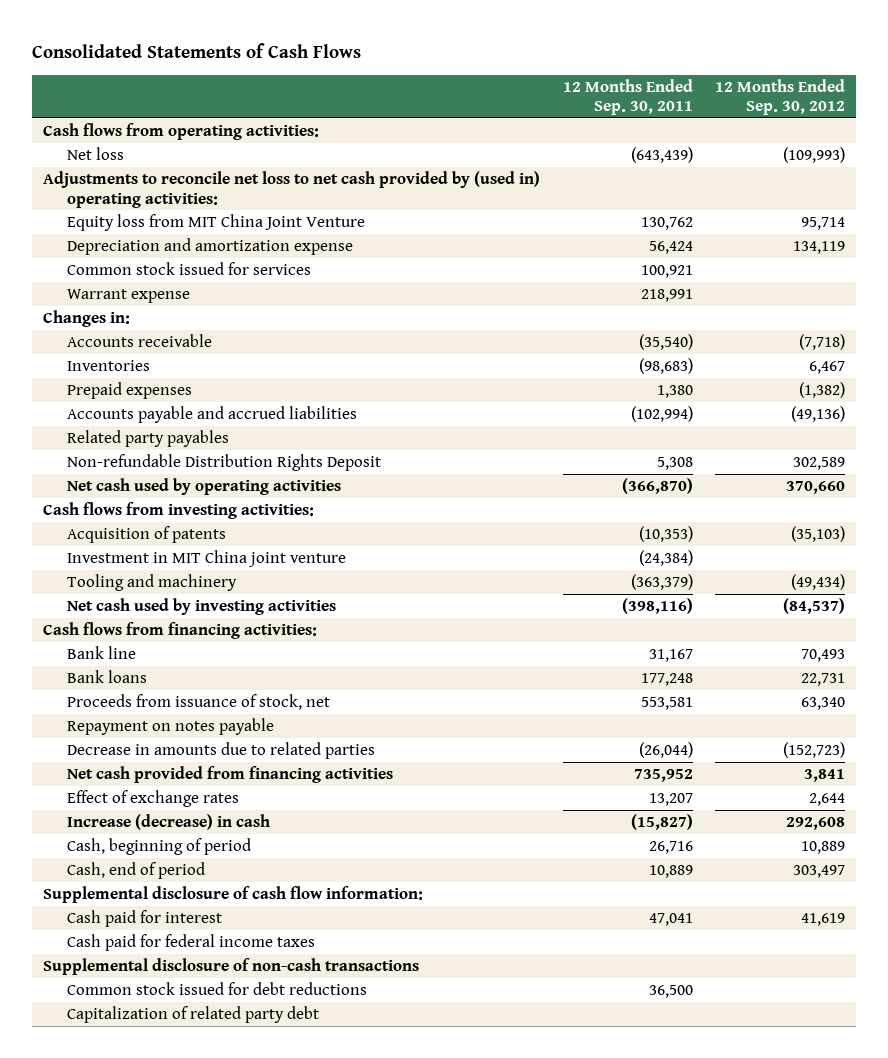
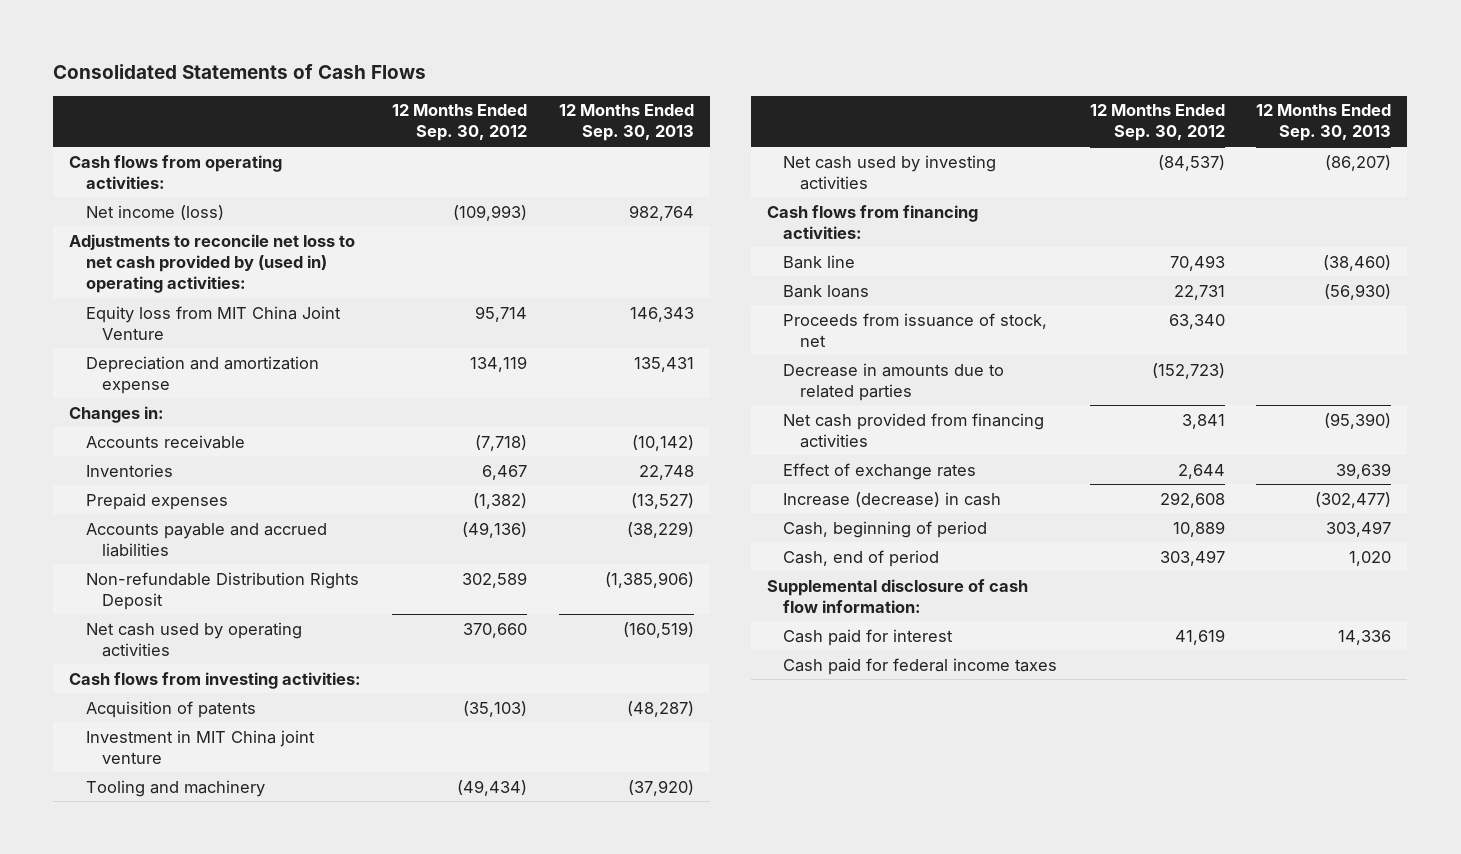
- | 12 Months Ended Sep. 30, 2011 | 12 Months Ended Sep. 30, 2012
+ | 12 Months Ended Sep. 30, 2012 | 12 Months Ended Sep. 30, 2013
- Net loss | (643,439) | (109,993)
+ Net income (loss) | (109,993) | 982,764
- Common stock issued for services | 100,921 |
- Warrant expense | 218,991 |
- Related party payables
- Repayment on notes payable
- Supplemental disclosure of non-cash transactions
- Common stock issued for debt reductions | 36,500 |
- Capitalization of related party debt

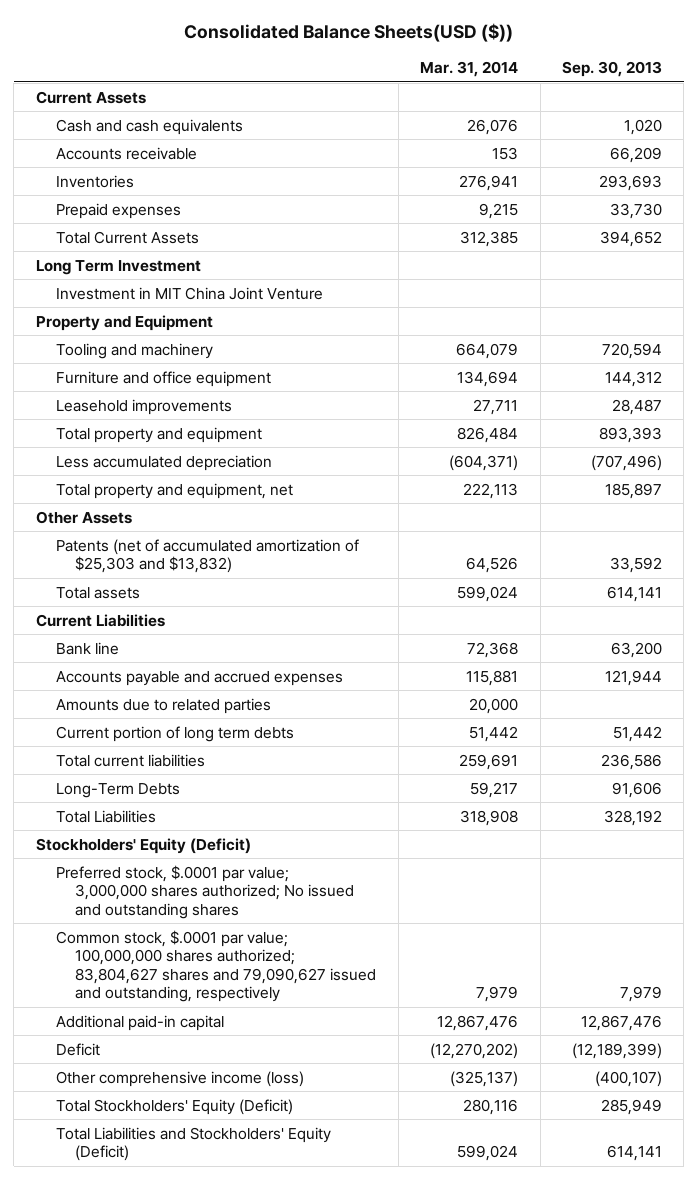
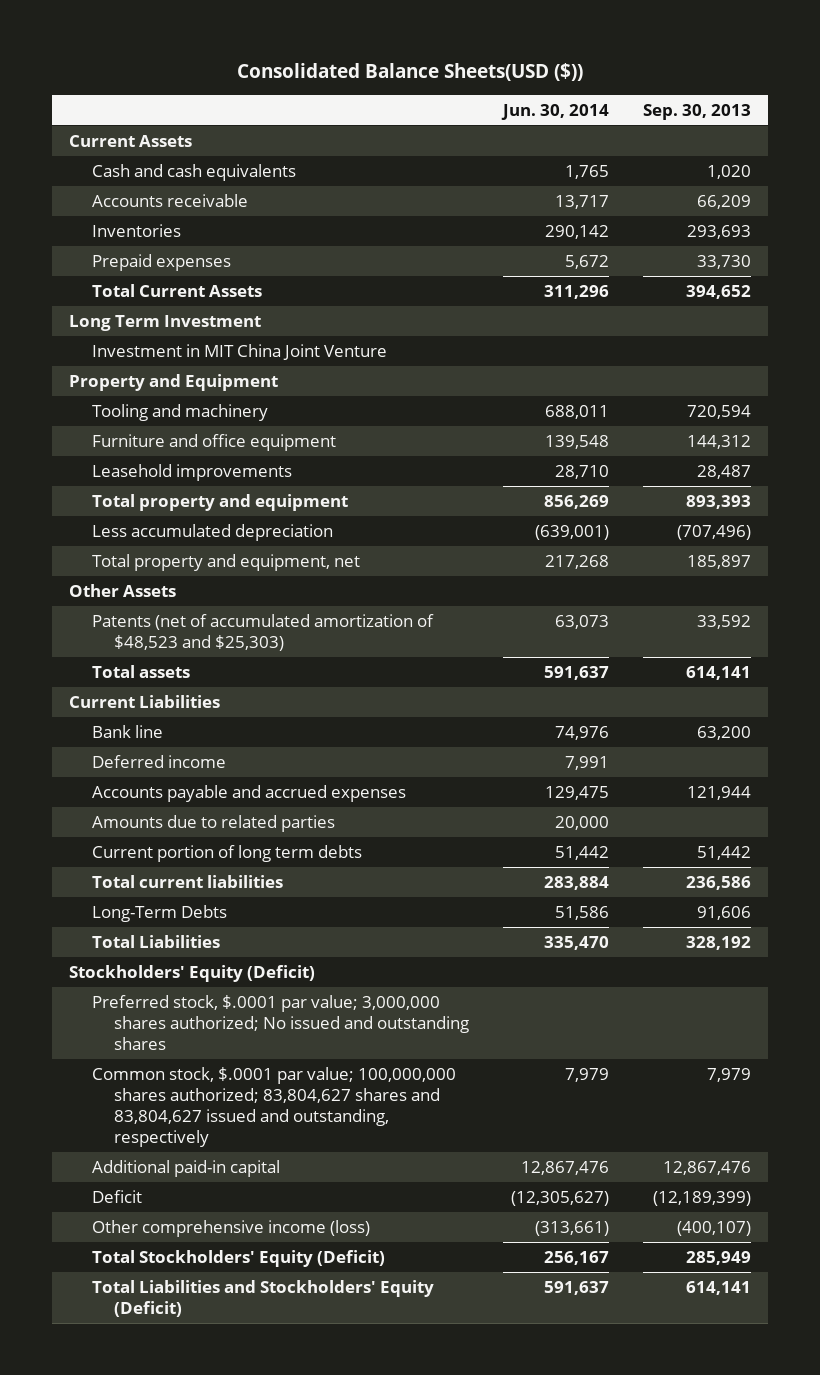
- | Mar. 31, 2014 | Sep. 30, 2013
+ | Jun. 30, 2014 | Sep. 30, 2013
- Patents (net of accumulated amortization of $25,303 and $13,832) | 64,526 | 33,592
+ Patents (net of accumulated amortization of $48,523 and $25,303) | 63,073 | 33,592
+ Deferred income | 7,991 |
- Common stock, $.0001 par value; 100,000,000 shares authorized; 83,804,627 shares and 79,090,627 issued and outstanding, respectively | 7,979 | 7,979
+ Common stock, $.0001 par value; 100,000,000 shares authorized; 83,804,627 shares and 83,804,627 issued and outstanding, respectively | 7,979 | 7,979

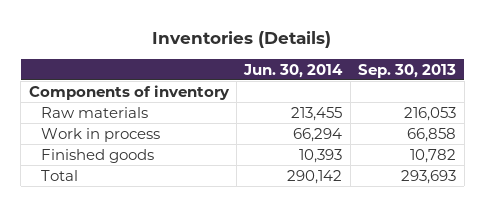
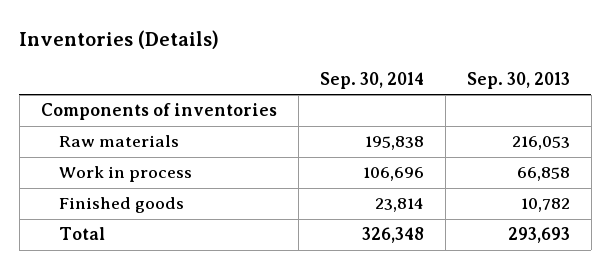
- | Jun. 30, 2014 | Sep. 30, 2013
+ | Sep. 30, 2014 | Sep. 30, 2013
- Components of inventory
+ Components of inventories

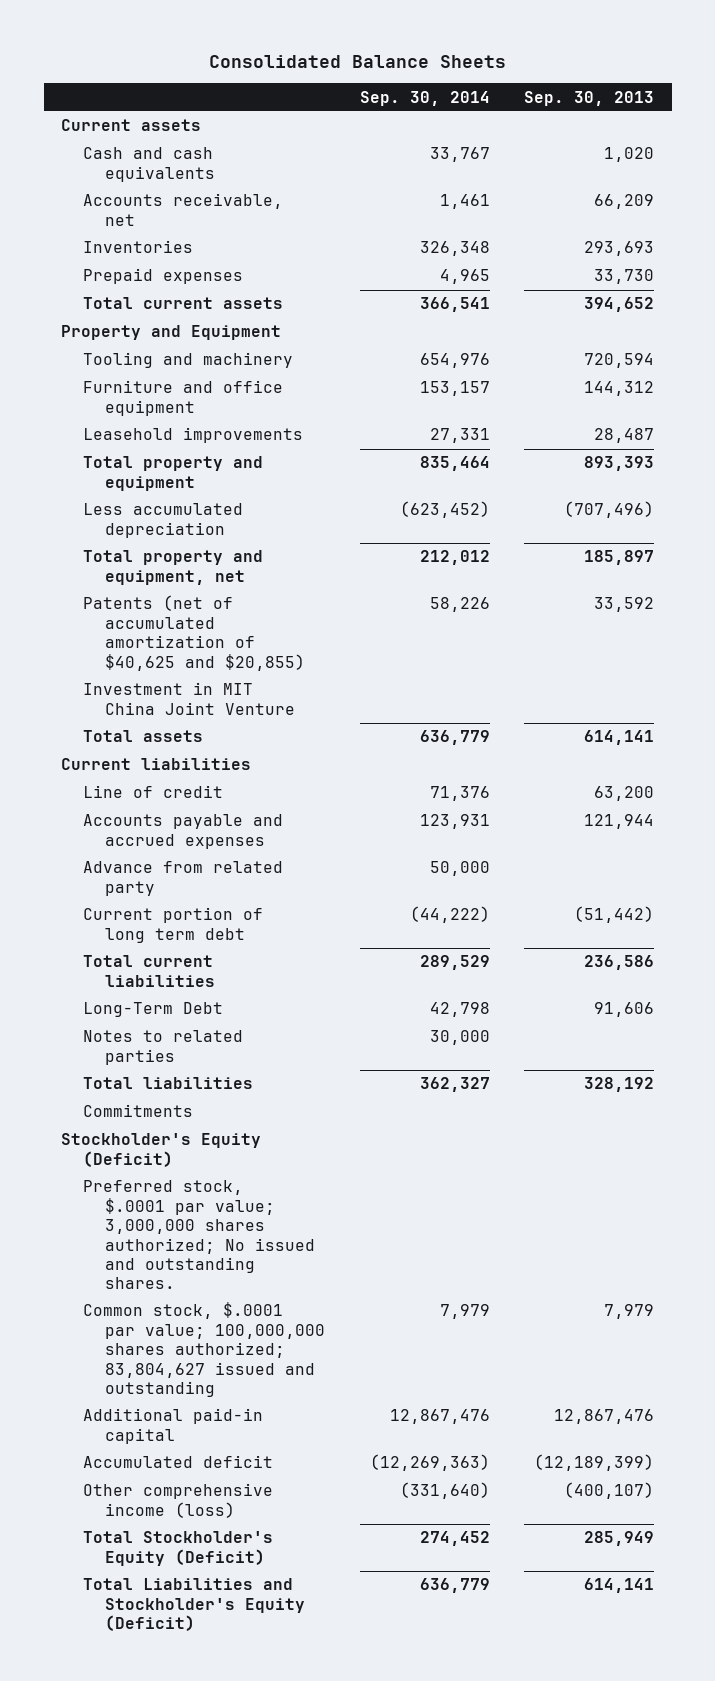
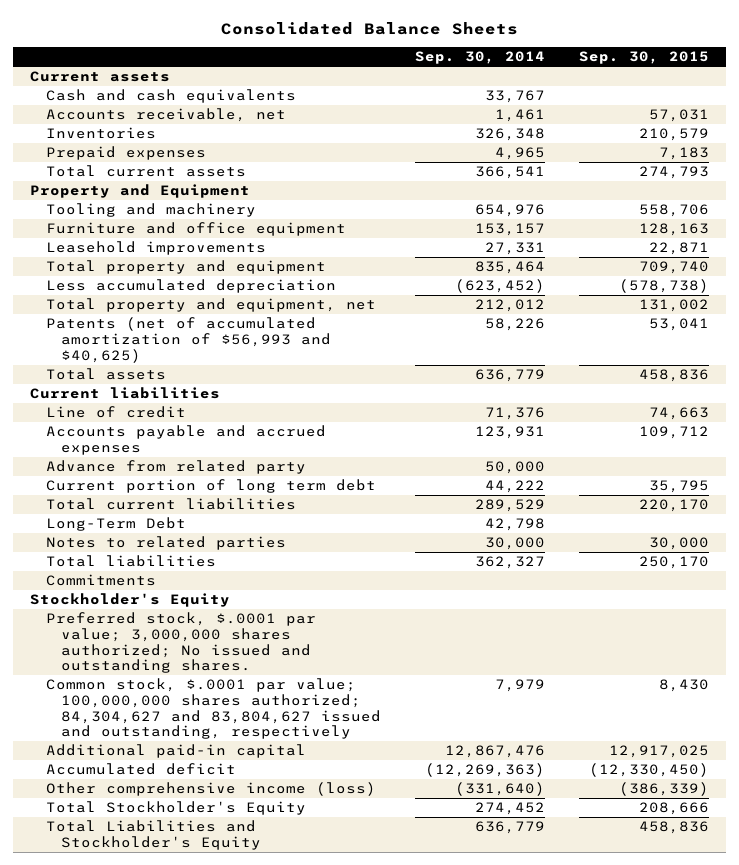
- | Sep. 30, 2014 | Sep. 30, 2013
+ | Sep. 30, 2014 | Sep. 30, 2015
- Patents (net of accumulated amortization of $40,625 and $20,855) | 58,226 | 33,592
- Investment in MIT China Joint Venture
+ Patents (net of accumulated amortization of $56,993 and $40,625) | 58,226 | 53,041
- Current portion of long term debt | (44,222) | (51,442)
+ Current portion of long term debt | 44,222 | 35,795
- Stockholder's Equity (Deficit)
+ Stockholder's Equity
- Common stock, $.0001 par value; 100,000,000 shares authorized; 83,804,627 issued and outstanding | 7,979 | 7,979
+ Common stock, $.0001 par value; 100,000,000 shares authorized; 84,304,627 and 83,804,627 issued and outstanding, respectively | 7,979 | 8,430
- Total Stockholder's Equity (Deficit) | 274,452 | 285,949
- Total Liabilities and Stockholder's Equity (Deficit) | 636,779 | 614,141
+ Total Stockholder's Equity | 274,452 | 208,666
+ Total Liabilities and Stockholder's Equity | 636,779 | 458,836

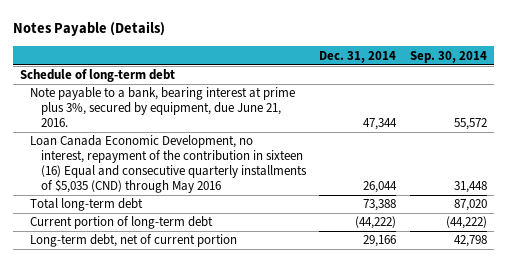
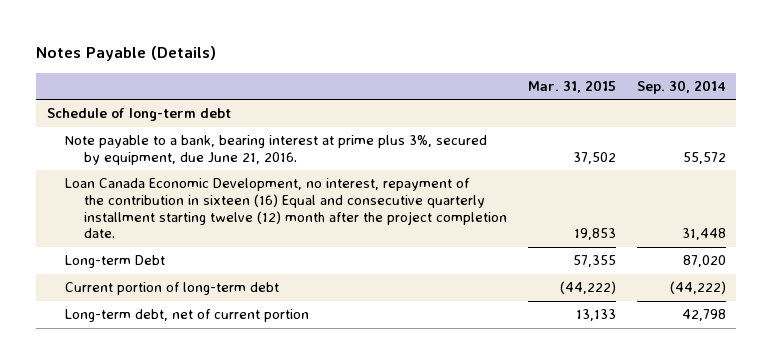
- | Dec. 31, 2014 | Sep. 30, 2014
+ | Mar. 31, 2015 | Sep. 30, 2014
- Loan Canada Economic Development, no interest, repayment of the contribution in sixteen (16) Equal and consecutive quarterly installments of $5,035 (CND) through May 2016 | 26,044 | 31,448
- Total long-term debt | 73,388 | 87,020
+ Loan Canada Economic Development, no interest, repayment of the contribution in sixteen (16) Equal and consecutive quarterly installment starting twelve (12) month after the project completion date. | 19,853 | 31,448
+ Long-term Debt | 57,355 | 87,020

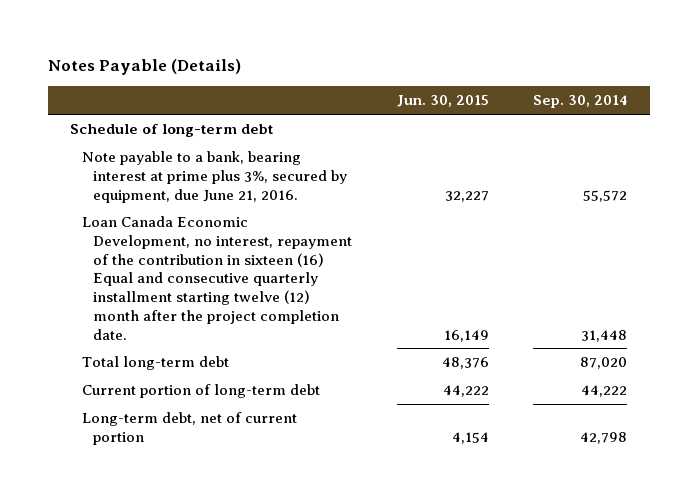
- | Mar. 31, 2015 | Sep. 30, 2014
+ | Jun. 30, 2015 | Sep. 30, 2014
- Long-term Debt | 57,355 | 87,020
- Current portion of long-term debt | (44,222) | (44,222)
+ Total long-term debt | 48,376 | 87,020
+ Current portion of long-term debt | 44,222 | 44,222

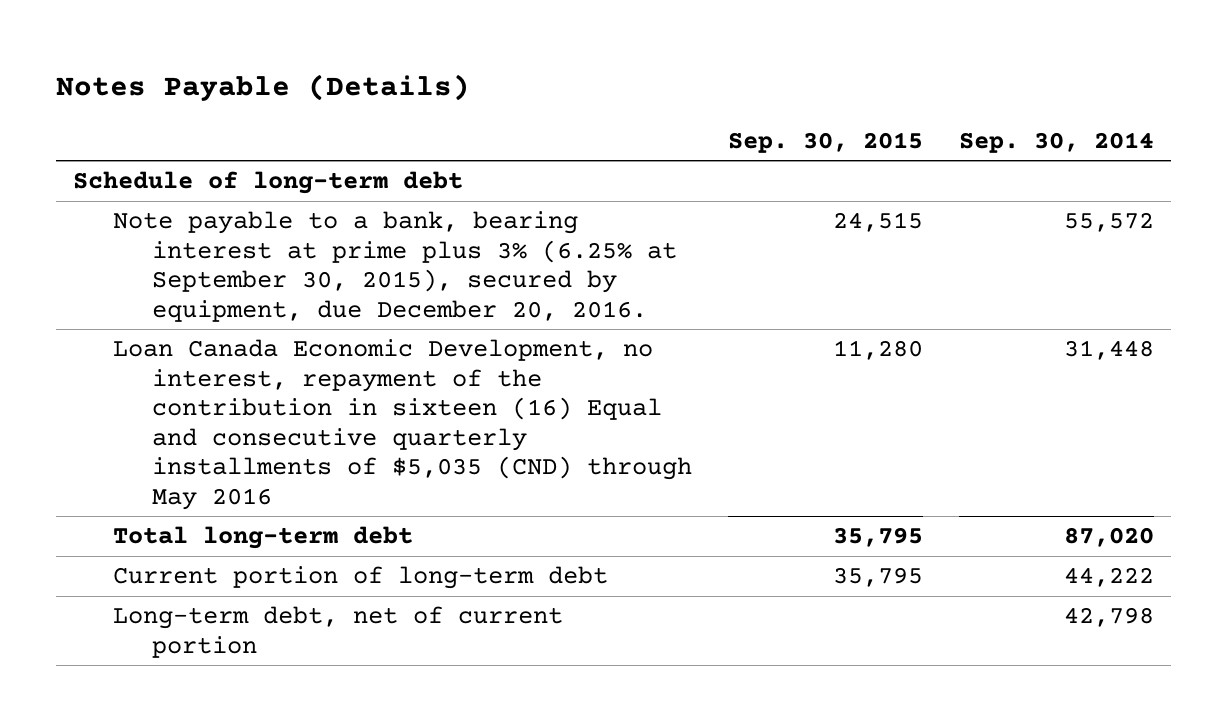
- | Jun. 30, 2015 | Sep. 30, 2014
+ | Sep. 30, 2015 | Sep. 30, 2014
- Note payable to a bank, bearing interest at prime plus 3%, secured by equipment, due June 21, 2016. | 32,227 | 55,572
- Loan Canada Economic Development, no interest, repayment of the contribution in sixteen (16) Equal and consecutive quarterly installment starting twelve (12) month after the project completion date. | 16,149 | 31,448
+ Note payable to a bank, bearing interest at prime plus 3% (6.25% at September 30, 2015), secured by equipment, due December 20, 2016. | 24,515 | 55,572
+ Loan Canada Economic Development, no interest, repayment of the contribution in sixteen (16) Equal and consecutive quarterly installments of $5,035 (CND) through May 2016 | 11,280 | 31,448

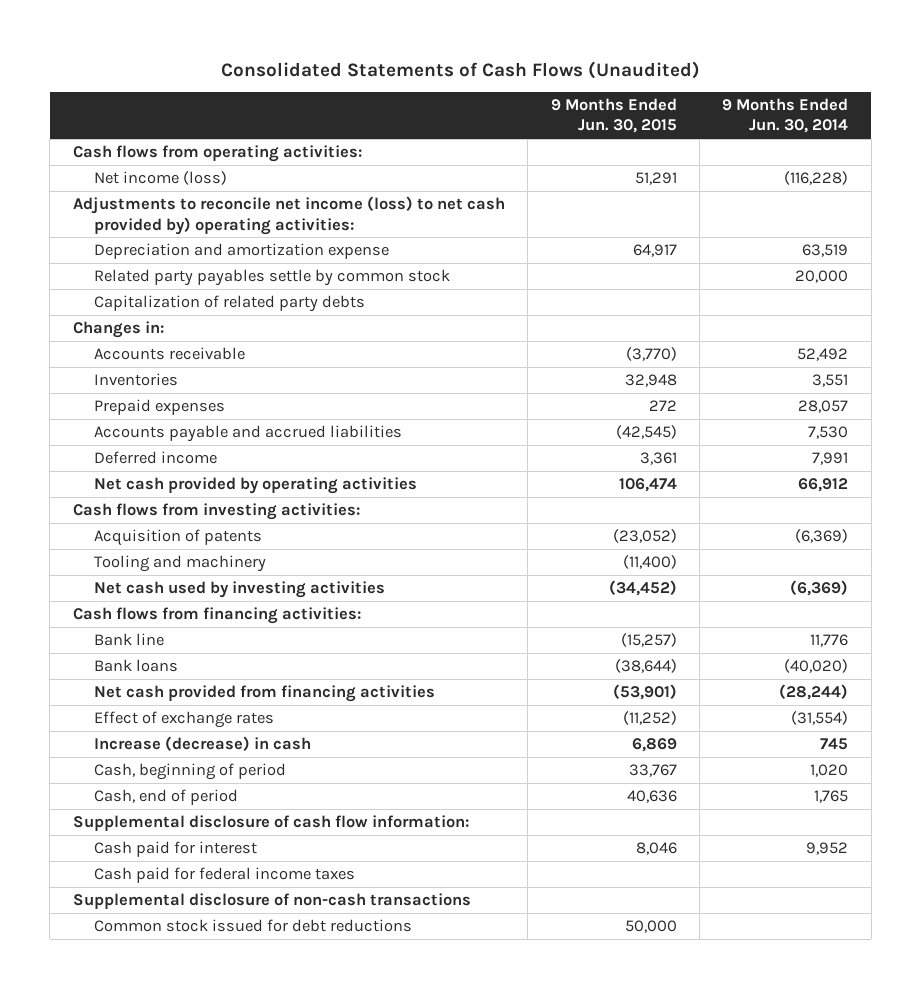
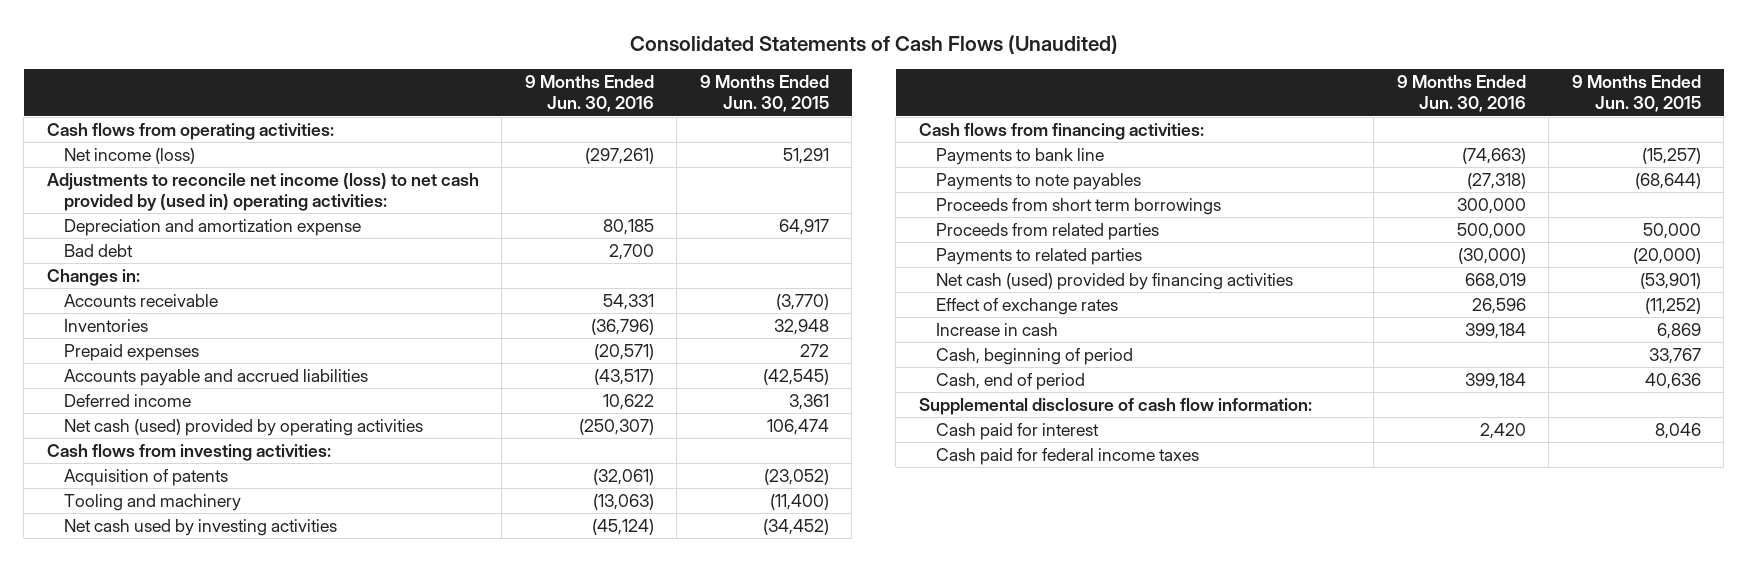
- | 9 Months Ended Jun. 30, 2015 | 9 Months Ended Jun. 30, 2014
+ | 9 Months Ended Jun. 30, 2016 | 9 Months Ended Jun. 30, 2015
- Adjustments to reconcile net income (loss) to net cash provided by) operating activities:
+ Adjustments to reconcile net income (loss) to net cash provided by (used in) operating activities:
- Related party payables settle by common stock | | 20,000
- Capitalization of related party debts
+ Bad debt | 2,700 |
- Net cash provided by operating activities | 106,474 | 66,912
+ Net cash (used) provided by operating activities | (250,307) | 106,474
- Bank line | (15,257) | 11,776
- Bank loans | (38,644) | (40,020)
- Net cash provided from financing activities | (53,901) | (28,244)
+ Payments to bank line | (74,663) | (15,257)
+ Payments to note payables | (27,318) | (68,644)
+ Proceeds from short term borrowings | 300,000 |
+ Proceeds from related parties | 500,000 | 50,000
+ Payments to related parties | (30,000) | (20,000)
+ Net cash (used) provided by financing activities | 668,019 | (53,901)
- Increase (decrease) in cash | 6,869 | 745
+ Increase in cash | 399,184 | 6,869
- Supplemental disclosure of non-cash transactions
- Common stock issued for debt reductions | 50,000 |

